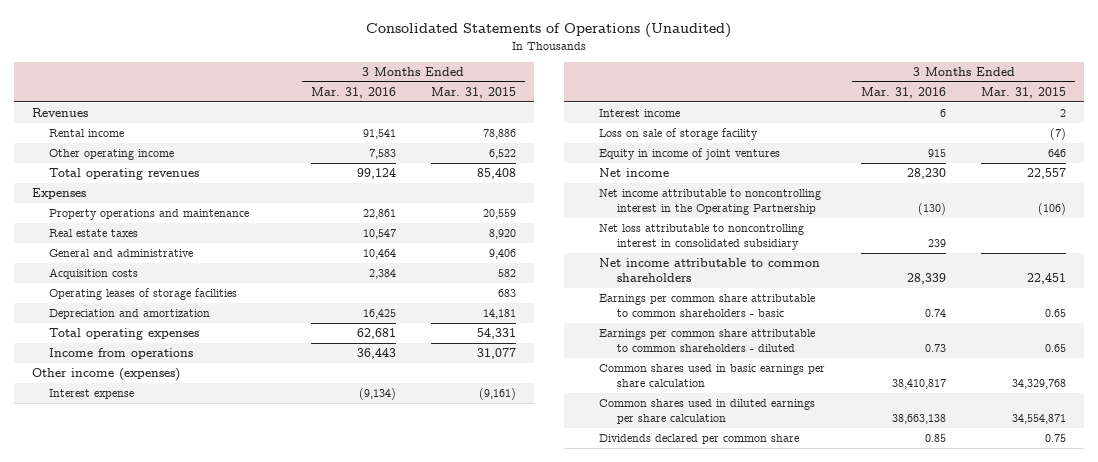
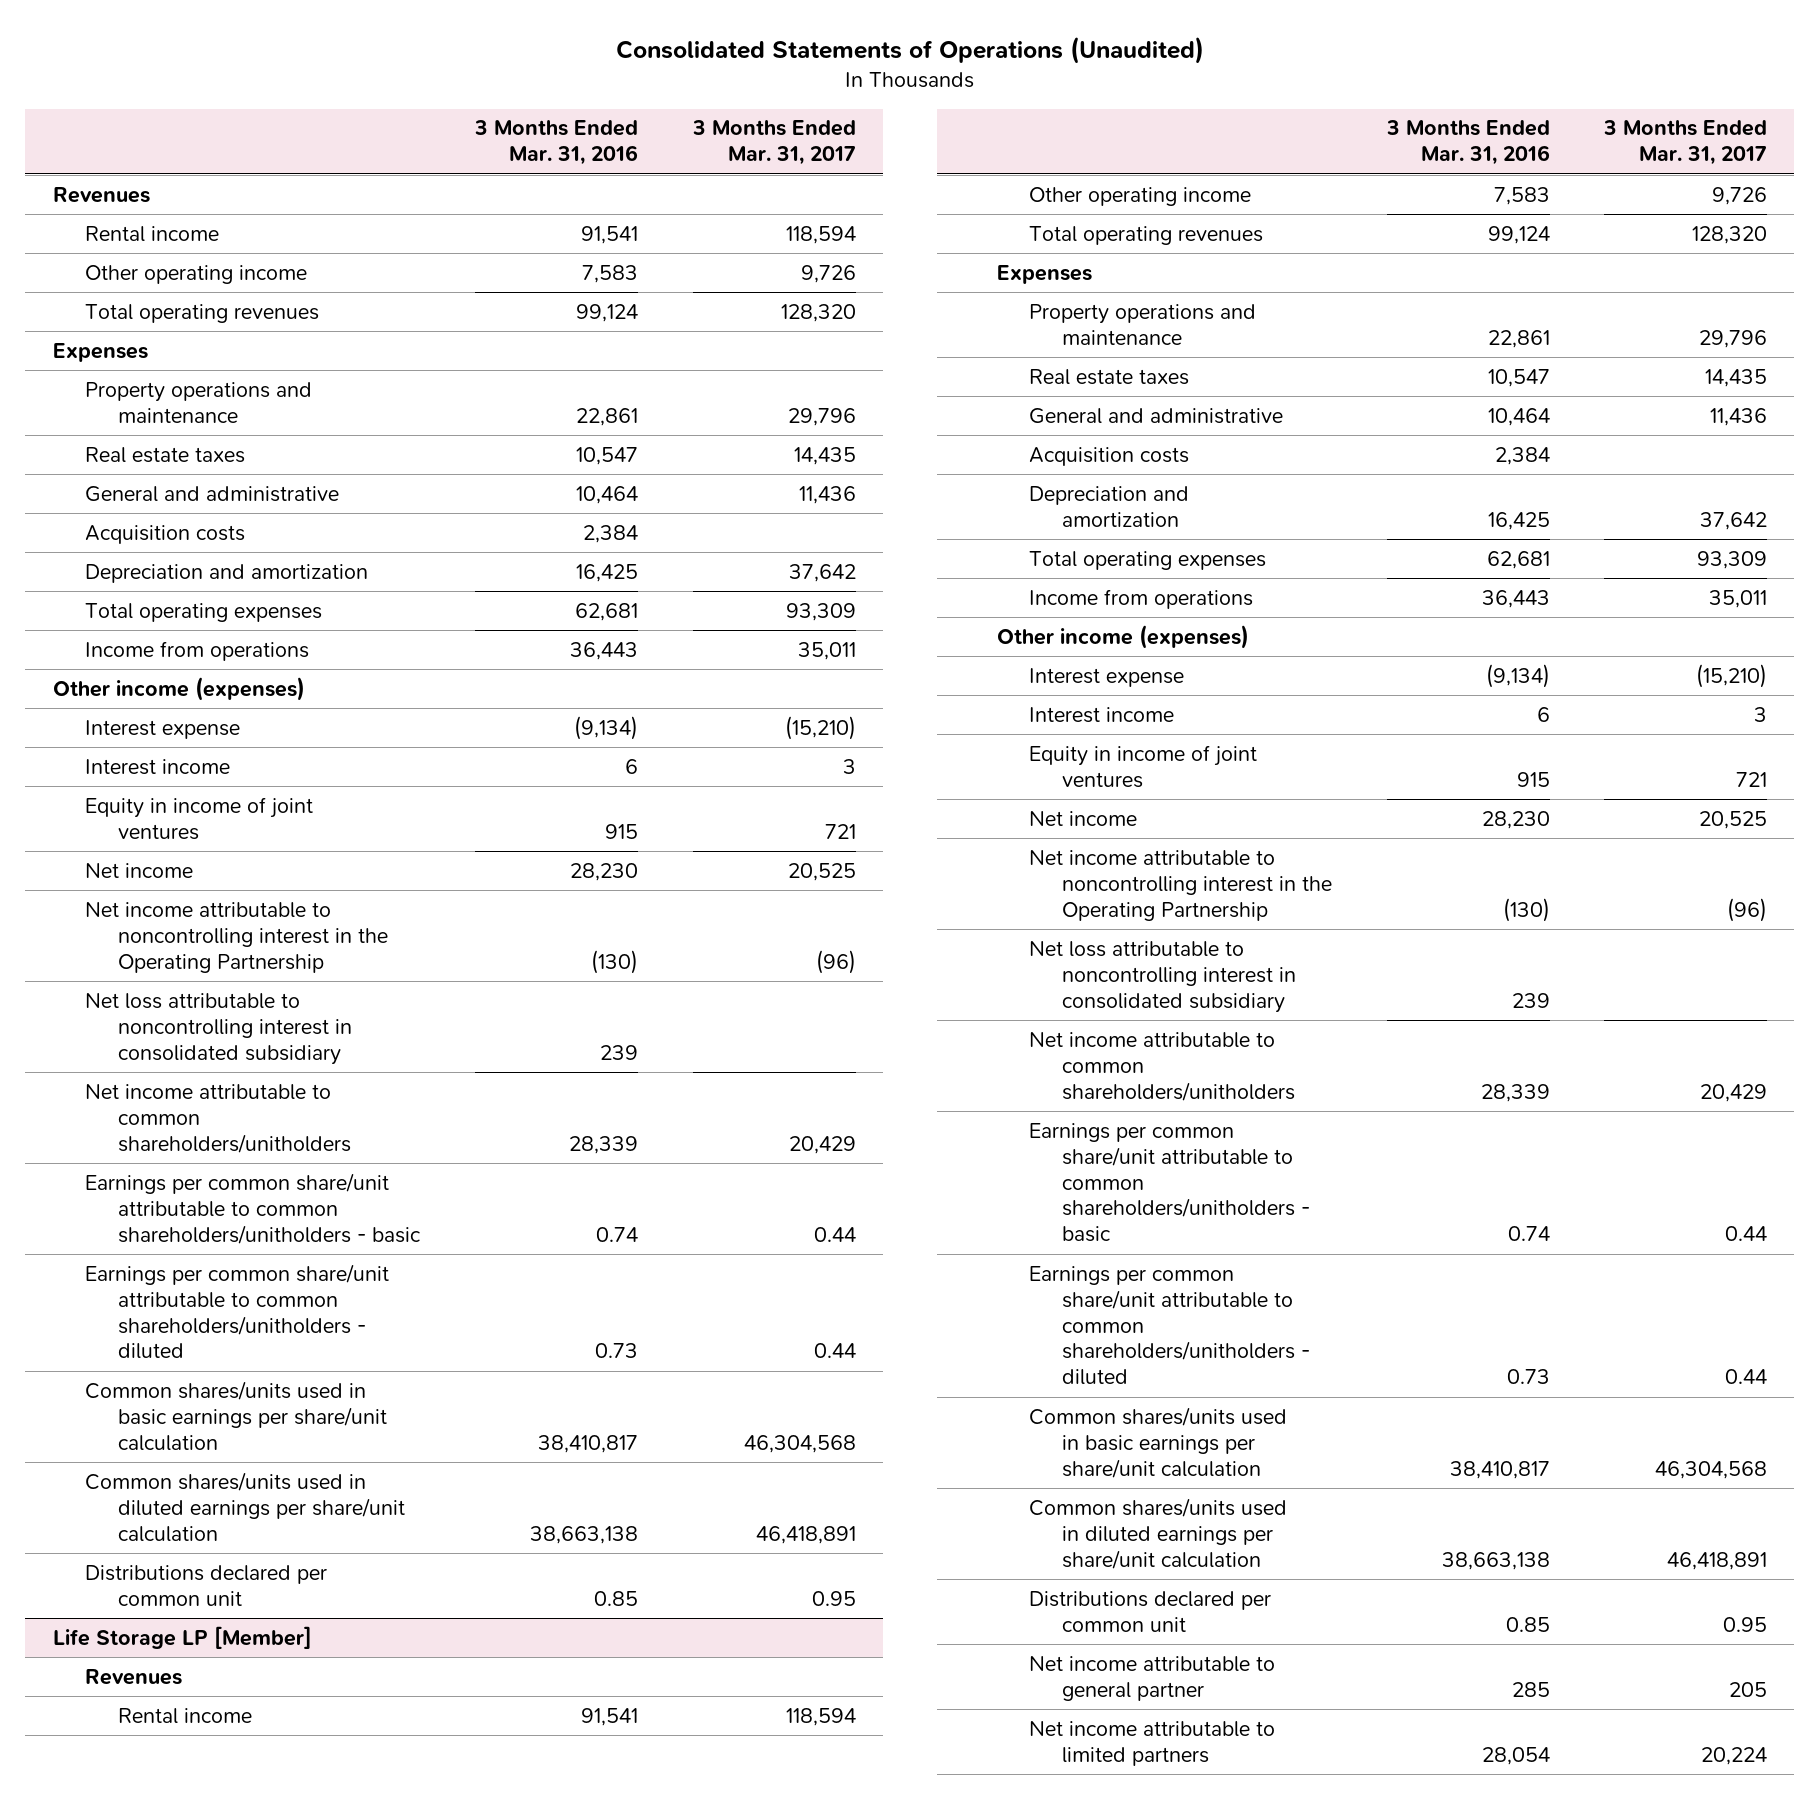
- | 3 Months Ended Mar. 31, 2016 | 3 Months Ended Mar. 31, 2015
+ | 3 Months Ended Mar. 31, 2016 | 3 Months Ended Mar. 31, 2017
- Operating leases of storage facilities | | 683
- Loss on sale of storage facility | | (7)
- Net income attributable to common shareholders | 28,339 | 22,451
- Earnings per common share attributable to common shareholders - basic | 0.74 | 0.65
- Earnings per common share attributable to common shareholders - diluted | 0.73 | 0.65
- Common shares used in basic earnings per share calculation | 38,410,817 | 34,329,768
- Common shares used in diluted earnings per share calculation | 38,663,138 | 34,554,871
- Dividends declared per common share | 0.85 | 0.75
+ Net income attributable to common shareholders/unitholders | 28,339 | 20,429
+ Earnings per common share/unit attributable to common shareholders/unitholders - basic | 0.74 | 0.44
+ Earnings per common share/unit attributable to common shareholders/unitholders - diluted | 0.73 | 0.44
+ Common shares/units used in basic earnings per share/unit calculation | 38,410,817 | 46,304,568
+ Common shares/units used in diluted earnings per share/unit calculation | 38,663,138 | 46,418,891
+ Distributions declared per common unit | 0.85 | 0.95
+ Life Storage LP [Member]
+ Revenues
+ Rental income | 91,541 | 118,594
+ Other operating income | 7,583 | 9,726
+ Total operating revenues | 99,124 | 128,320
+ Expenses
+ Property operations and maintenance | 22,861 | 29,796
+ Real estate taxes | 10,547 | 14,435
+ General and administrative | 10,464 | 11,436
+ Acquisition costs | 2,384 |
+ Depreciation and amortization | 16,425 | 37,642
+ Total operating expenses | 62,681 | 93,309
+ Income from operations | 36,443 | 35,011
+ Other income (expenses)
+ Interest expense | (9,134) | (15,210)
+ Interest income | 6 | 3
+ Equity in income of joint ventures | 915 | 721
+ Net income | 28,230 | 20,525
+ Net income attributable to noncontrolling interest in the Operating Partnership | (130) | (96)
+ Net loss attributable to noncontrolling interest in consolidated subsidiary | 239 |
+ Net income attributable to common shareholders/unitholders | 28,339 | 20,429
+ Earnings per common share/unit attributable to common shareholders/unitholders - basic | 0.74 | 0.44
+ Earnings per common share/unit attributable to common shareholders/unitholders - diluted | 0.73 | 0.44
+ Common shares/units used in basic earnings per share/unit calculation | 38,410,817 | 46,304,568
+ Common shares/units used in diluted earnings per share/unit calculation | 38,663,138 | 46,418,891
+ Distributions declared per common unit | 0.85 | 0.95
+ Net income attributable to general partner | 285 | 205
+ Net income attributable to limited partners | 28,054 | 20,224

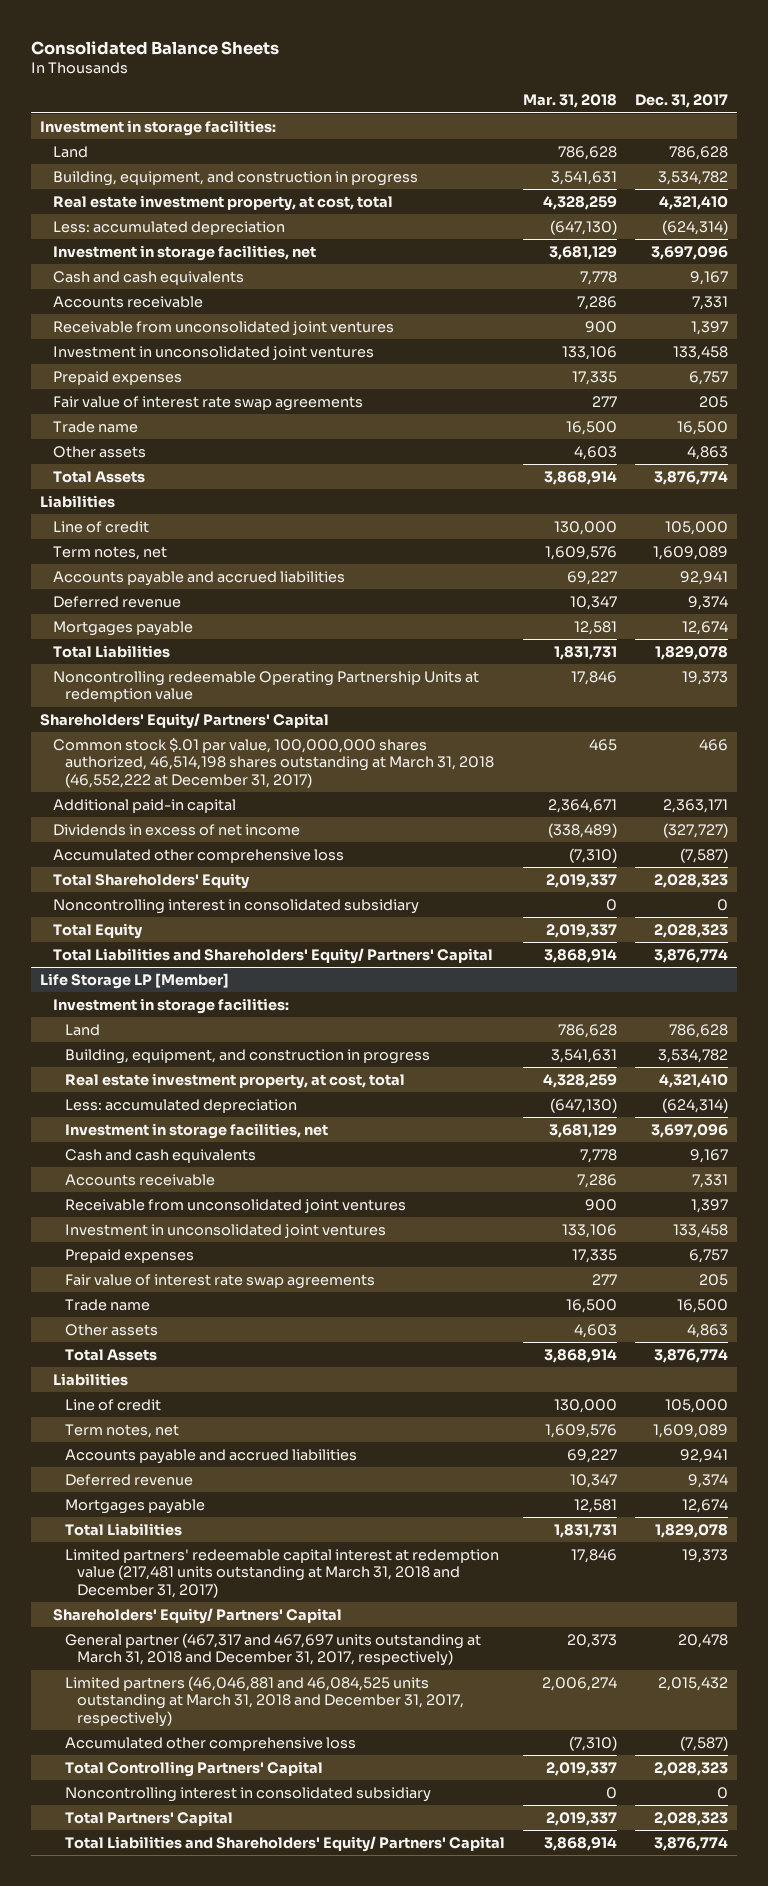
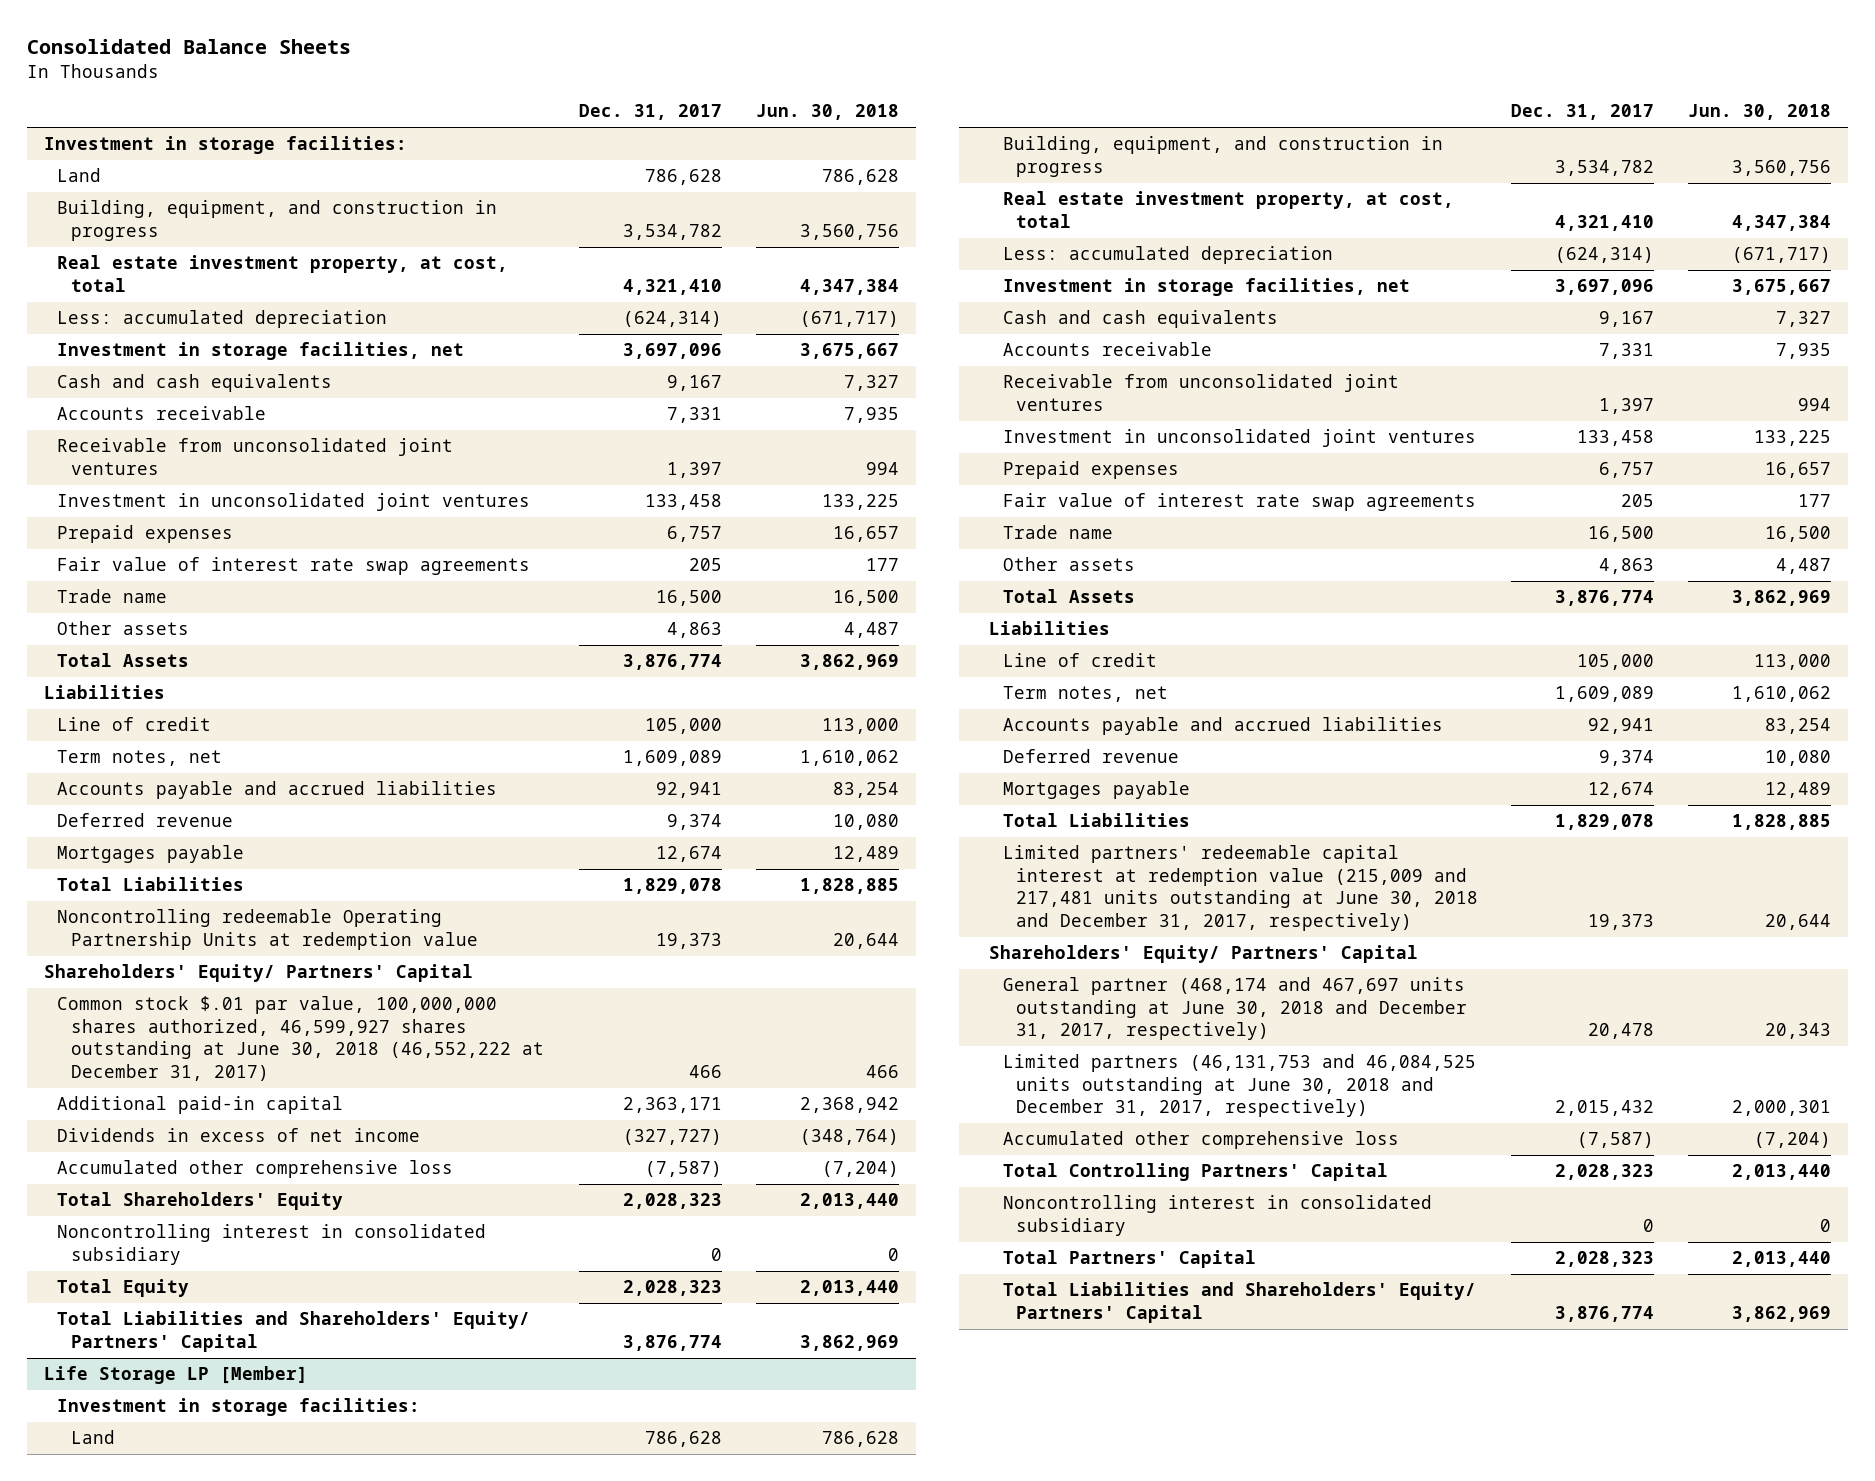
- | Mar. 31, 2018 | Dec. 31, 2017
+ | Dec. 31, 2017 | Jun. 30, 2018
- Common stock $.01 par value, 100,000,000 shares authorized, 46,514,198 shares outstanding at March 31, 2018 (46,552,222 at December 31, 2017) | 465 | 466
+ Common stock $.01 par value, 100,000,000 shares authorized, 46,599,927 shares outstanding at June 30, 2018 (46,552,222 at December 31, 2017) | 466 | 466
@ Life Storage LP [Member]
- Limited partners' redeemable capital interest at redemption value (217,481 units outstanding at March 31, 2018 and December 31, 2017) | 17,846 | 19,373
+ Limited partners' redeemable capital interest at redemption value (215,009 and 217,481 units outstanding at June 30, 2018 and December 31, 2017, respectively) | 19,373 | 20,644
- General partner (467,317 and 467,697 units outstanding at March 31, 2018 and December 31, 2017, respectively) | 20,373 | 20,478
- Limited partners (46,046,881 and 46,084,525 units outstanding at March 31, 2018 and December 31, 2017, respectively) | 2,006,274 | 2,015,432
+ General partner (468,174 and 467,697 units outstanding at June 30, 2018 and December 31, 2017, respectively) | 20,478 | 20,343
+ Limited partners (46,131,753 and 46,084,525 units outstanding at June 30, 2018 and December 31, 2017, respectively) | 2,015,432 | 2,000,301

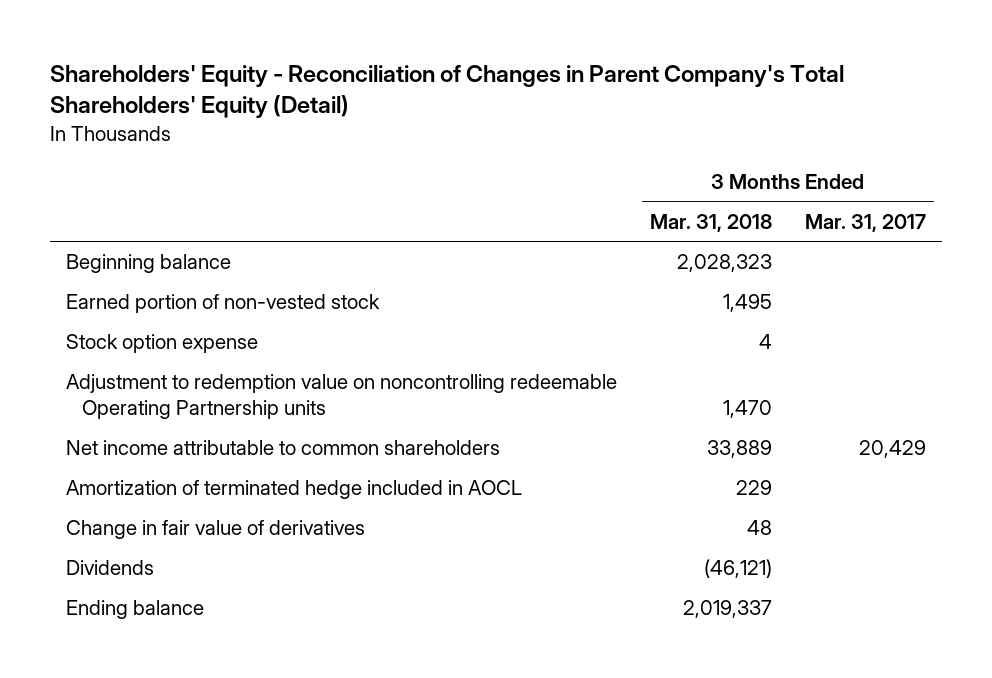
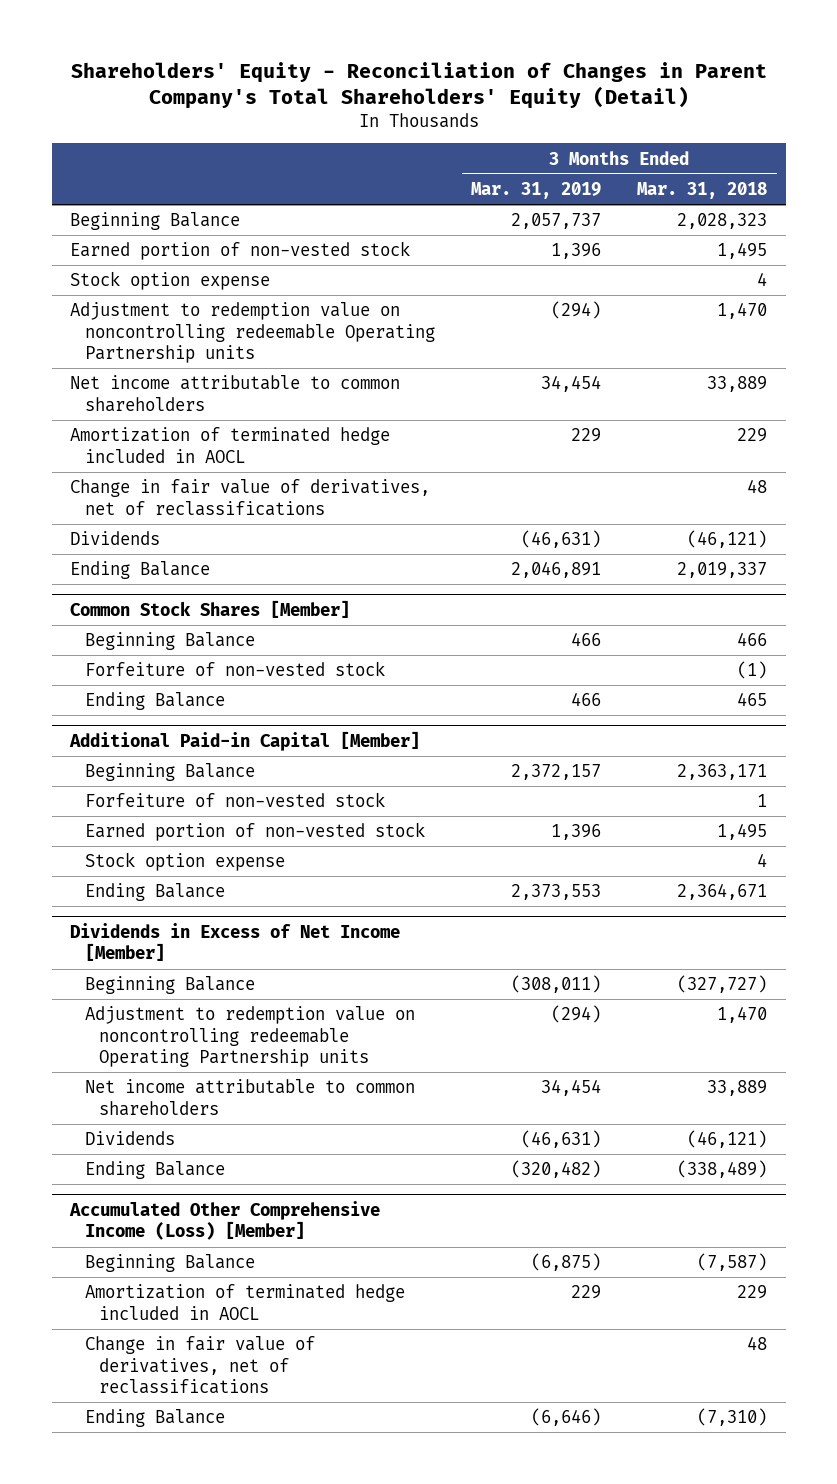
- | 3 Months Ended Mar. 31, 2018 | 3 Months Ended Mar. 31, 2017
+ | 3 Months Ended Mar. 31, 2019 | 3 Months Ended Mar. 31, 2018
- Beginning balance | 2,028,323 |
+ Beginning Balance | 2,057,737 | 2,028,323
- Change in fair value of derivatives | 48 |
+ Change in fair value of derivatives, net of reclassifications | | 48
- Ending balance | 2,019,337 |
+ Ending Balance | 2,046,891 | 2,019,337
+ Common Stock Shares [Member]
+ Beginning Balance | 466 | 466
+ Forfeiture of non-vested stock | | (1)
+ Ending Balance | 466 | 465
+ Additional Paid-in Capital [Member]
+ Beginning Balance | 2,372,157 | 2,363,171
+ Forfeiture of non-vested stock | | 1
+ Earned portion of non-vested stock | 1,396 | 1,495
+ Stock option expense | | 4
+ Ending Balance | 2,373,553 | 2,364,671
+ Dividends in Excess of Net Income [Member]
+ Beginning Balance | (308,011) | (327,727)
+ Adjustment to redemption value on noncontrolling redeemable Operating Partnership units | (294) | 1,470
+ Net income attributable to common shareholders | 34,454 | 33,889
+ Dividends | (46,631) | (46,121)
+ Ending Balance | (320,482) | (338,489)
+ Accumulated Other Comprehensive Income (Loss) [Member]
+ Beginning Balance | (6,875) | (7,587)
+ Amortization of terminated hedge included in AOCL | 229 | 229
+ Change in fair value of derivatives, net of reclassifications | | 48
+ Ending Balance | (6,646) | (7,310)

